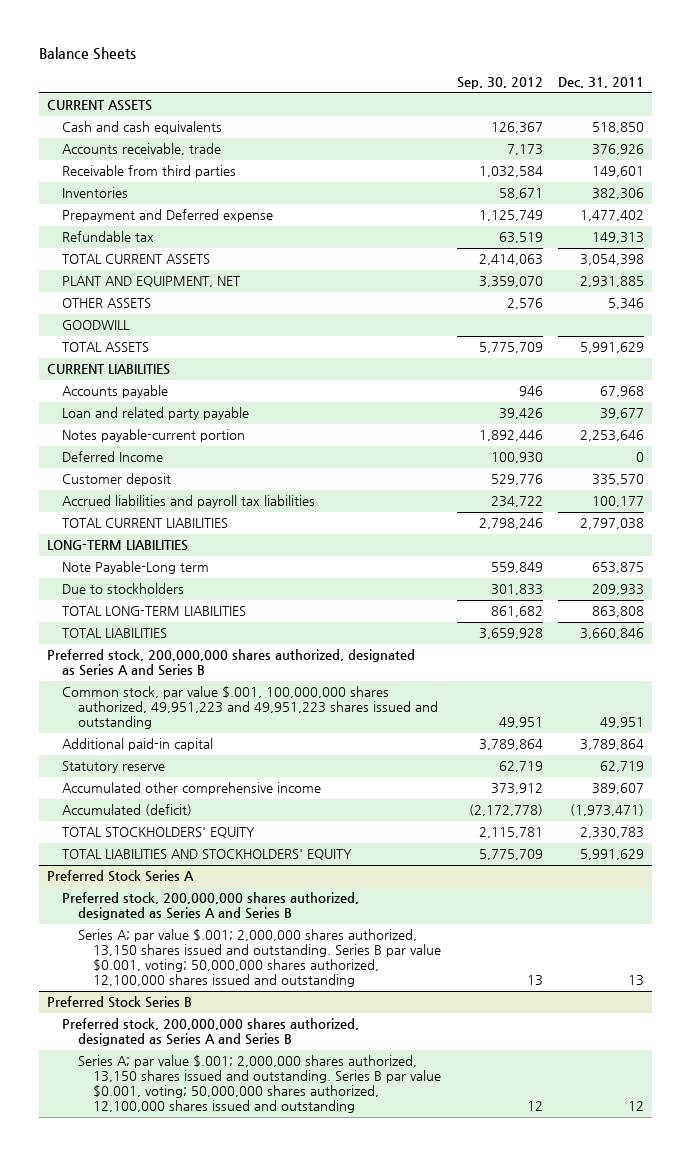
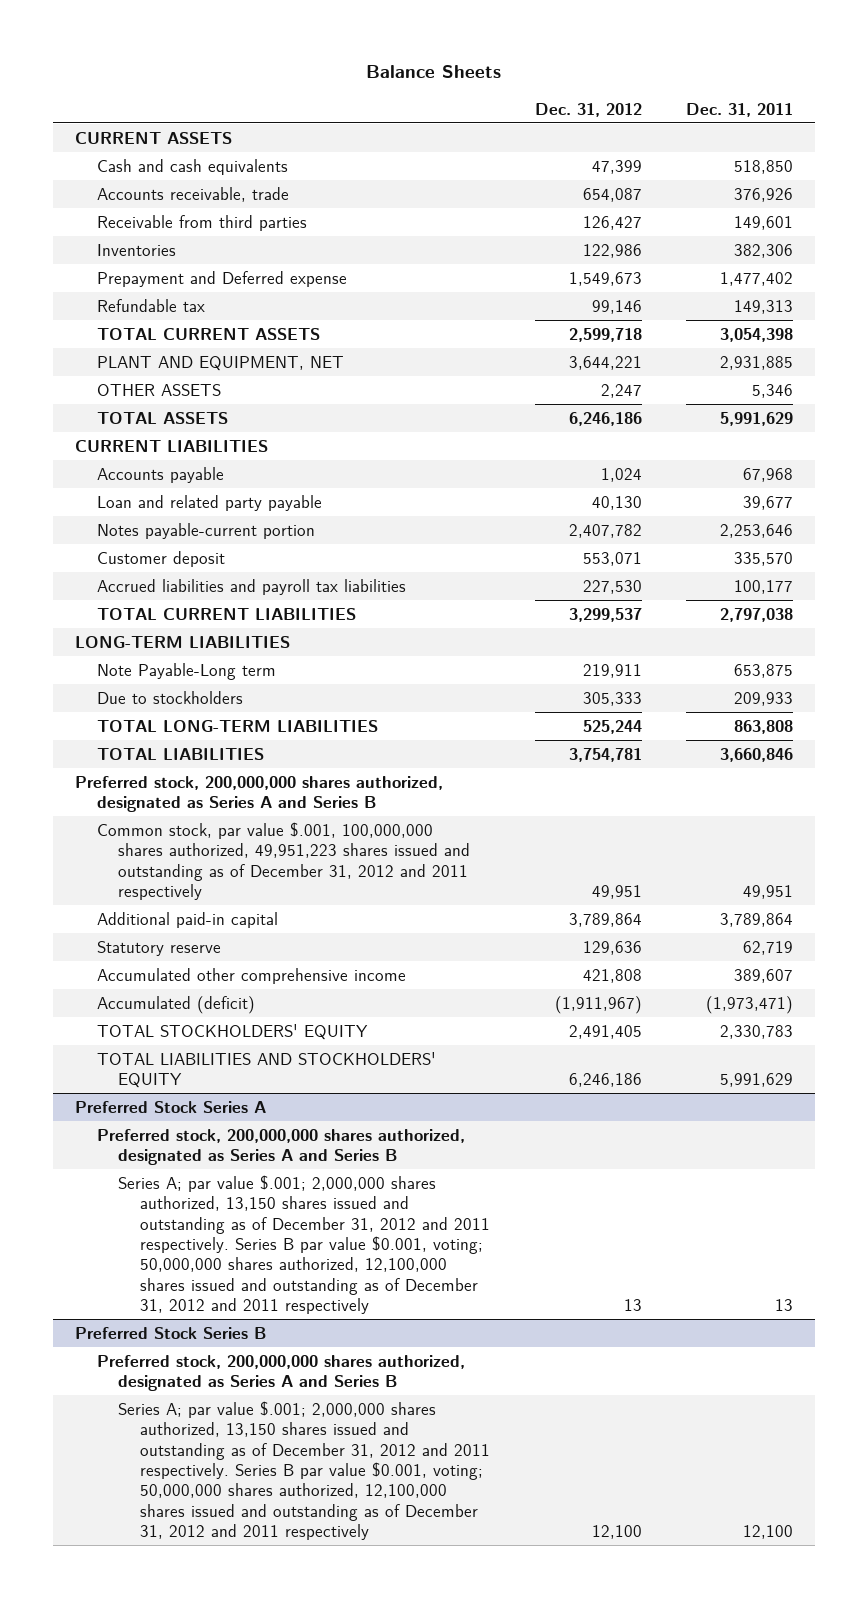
- | Sep. 30, 2012 | Dec. 31, 2011
+ | Dec. 31, 2012 | Dec. 31, 2011
- GOODWILL
- Deferred Income | 100,930 | 0
- Common stock, par value $.001, 100,000,000 shares authorized, 49,951,223 and 49,951,223 shares issued and outstanding | 49,951 | 49,951
+ Common stock, par value $.001, 100,000,000 shares authorized, 49,951,223 shares issued and outstanding as of December 31, 2012 and 2011 respectively | 49,951 | 49,951
@ Preferred Stock Series A
- Series A; par value $.001; 2,000,000 shares authorized, 13,150 shares issued and outstanding. Series B par value $0.001, voting; 50,000,000 shares authorized, 12,100,000 shares issued and outstanding | 13 | 13
+ Series A; par value $.001; 2,000,000 shares authorized, 13,150 shares issued and outstanding as of December 31, 2012 and 2011 respectively. Series B par value $0.001, voting; 50,000,000 shares authorized, 12,100,000 shares issued and outstanding as of December 31, 2012 and 2011 respectively | 13 | 13
@ Preferred Stock Series B
- Series A; par value $.001; 2,000,000 shares authorized, 13,150 shares issued and outstanding. Series B par value $0.001, voting; 50,000,000 shares authorized, 12,100,000 shares issued and outstanding | 12 | 12
+ Series A; par value $.001; 2,000,000 shares authorized, 13,150 shares issued and outstanding as of December 31, 2012 and 2011 respectively. Series B par value $0.001, voting; 50,000,000 shares authorized, 12,100,000 shares issued and outstanding as of December 31, 2012 and 2011 respectively | 12,100 | 12,100

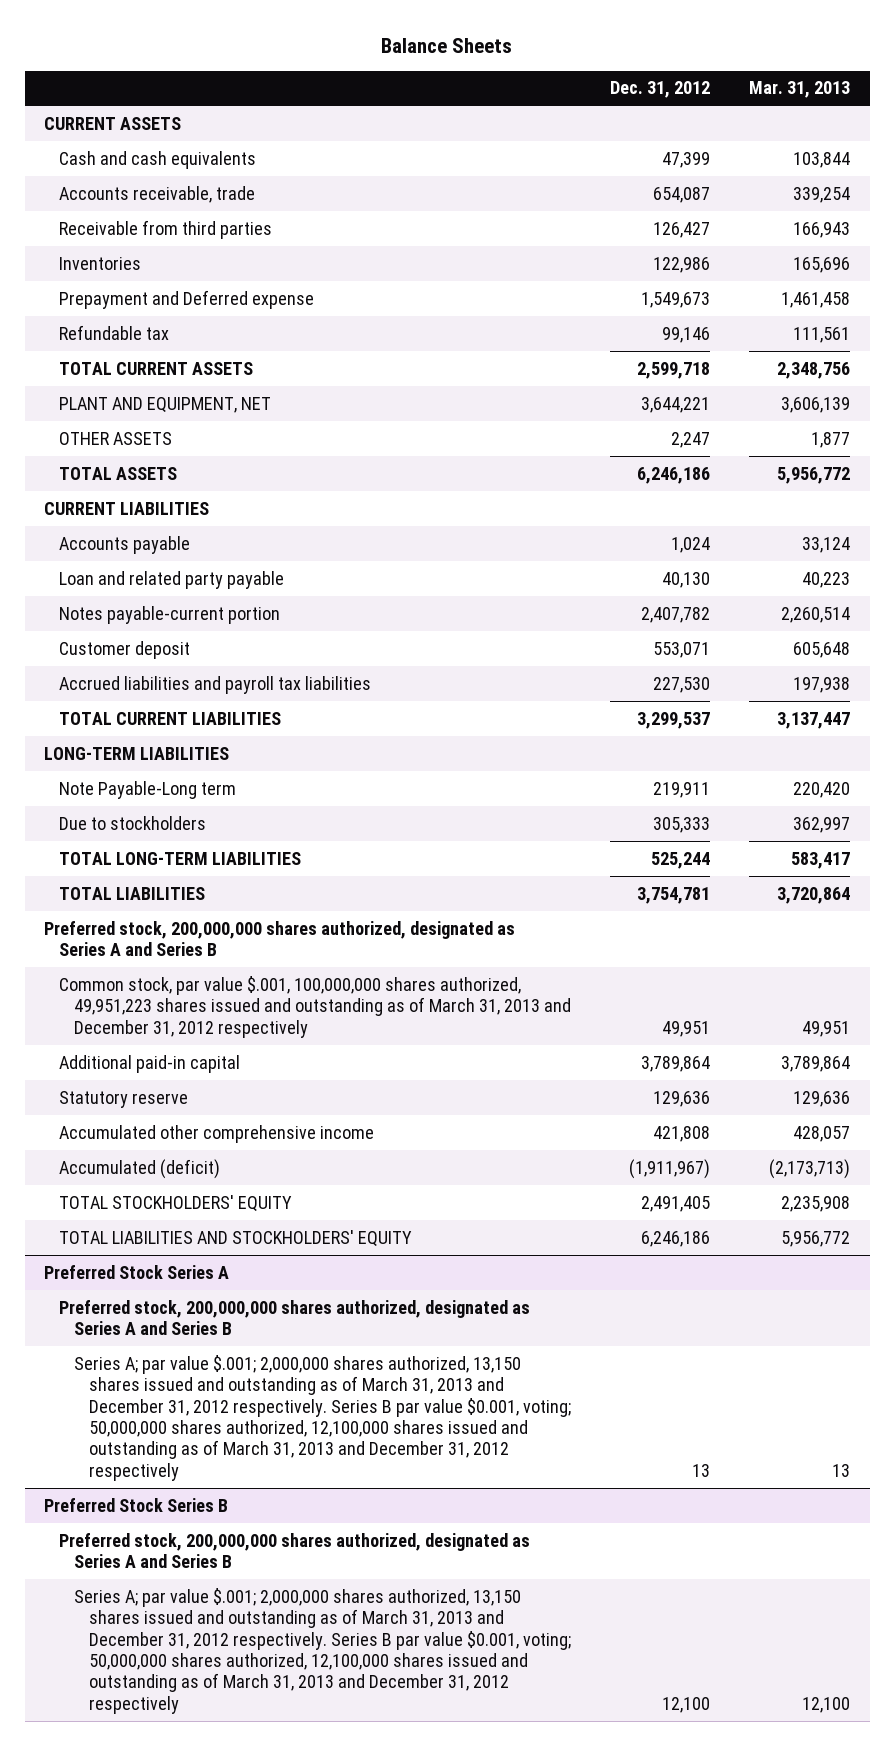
- | Dec. 31, 2012 | Dec. 31, 2011
+ | Dec. 31, 2012 | Mar. 31, 2013
- Common stock, par value $.001, 100,000,000 shares authorized, 49,951,223 shares issued and outstanding as of December 31, 2012 and 2011 respectively | 49,951 | 49,951
+ Common stock, par value $.001, 100,000,000 shares authorized, 49,951,223 shares issued and outstanding as of March 31, 2013 and December 31, 2012 respectively | 49,951 | 49,951
@ Preferred Stock Series A
- Series A; par value $.001; 2,000,000 shares authorized, 13,150 shares issued and outstanding as of December 31, 2012 and 2011 respectively. Series B par value $0.001, voting; 50,000,000 shares authorized, 12,100,000 shares issued and outstanding as of December 31, 2012 and 2011 respectively | 13 | 13
+ Series A; par value $.001; 2,000,000 shares authorized, 13,150 shares issued and outstanding as of March 31, 2013 and December 31, 2012 respectively. Series B par value $0.001, voting; 50,000,000 shares authorized, 12,100,000 shares issued and outstanding as of March 31, 2013 and December 31, 2012 respectively | 13 | 13
@ Preferred Stock Series B
- Series A; par value $.001; 2,000,000 shares authorized, 13,150 shares issued and outstanding as of December 31, 2012 and 2011 respectively. Series B par value $0.001, voting; 50,000,000 shares authorized, 12,100,000 shares issued and outstanding as of December 31, 2012 and 2011 respectively | 12,100 | 12,100
+ Series A; par value $.001; 2,000,000 shares authorized, 13,150 shares issued and outstanding as of March 31, 2013 and December 31, 2012 respectively. Series B par value $0.001, voting; 50,000,000 shares authorized, 12,100,000 shares issued and outstanding as of March 31, 2013 and December 31, 2012 respectively | 12,100 | 12,100

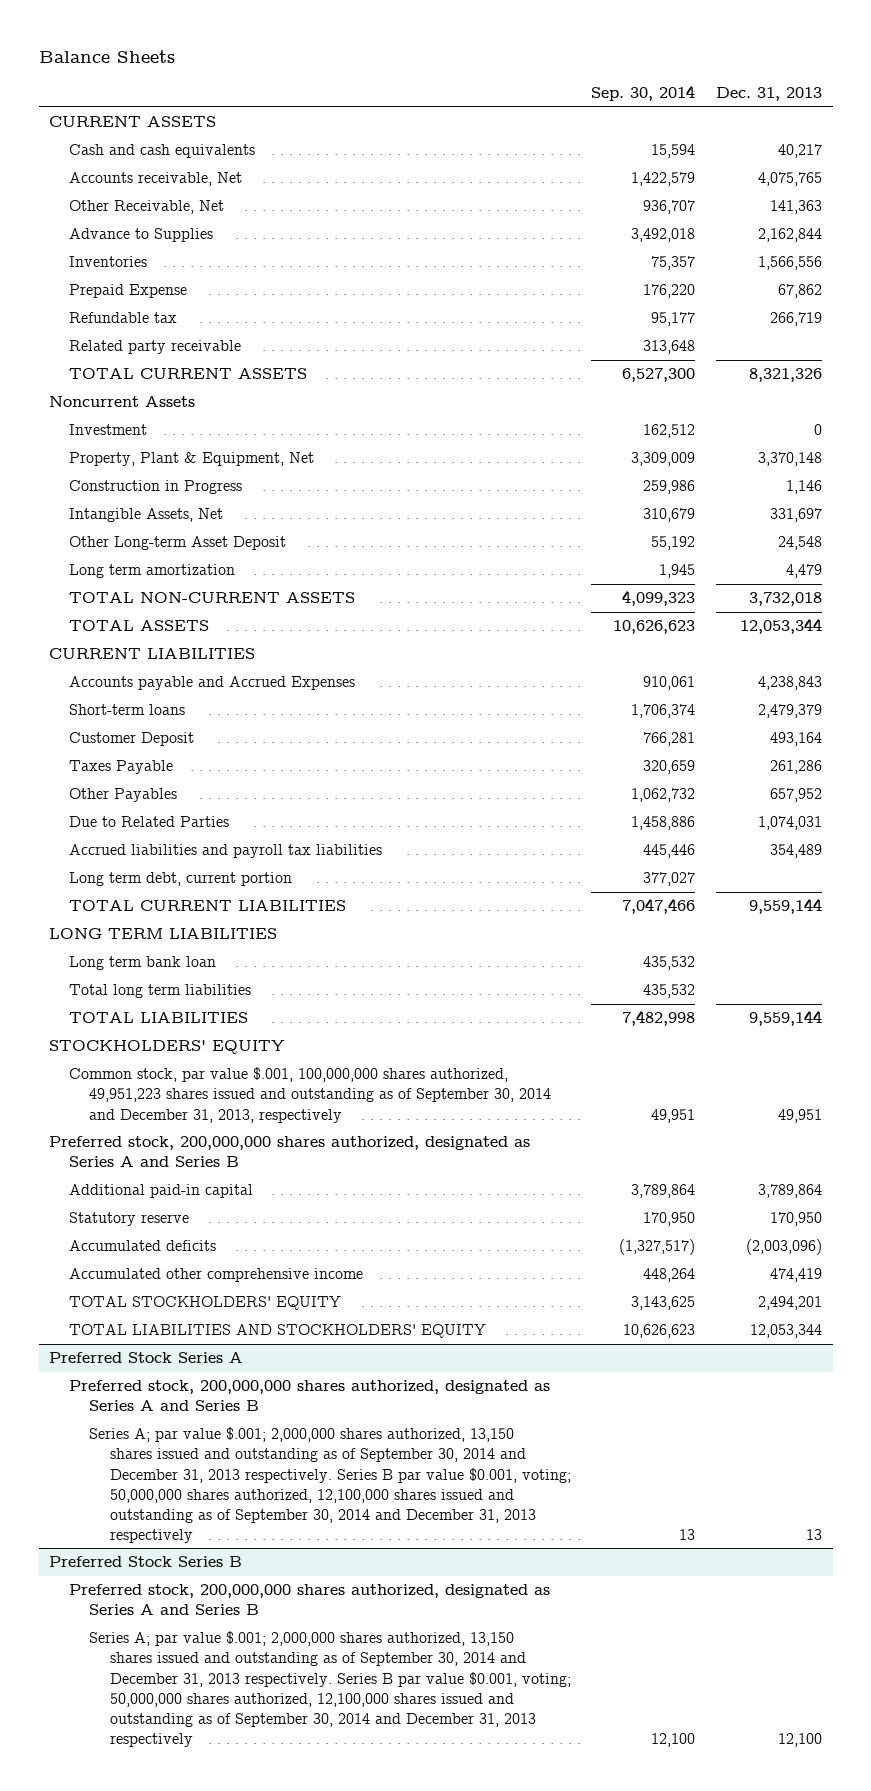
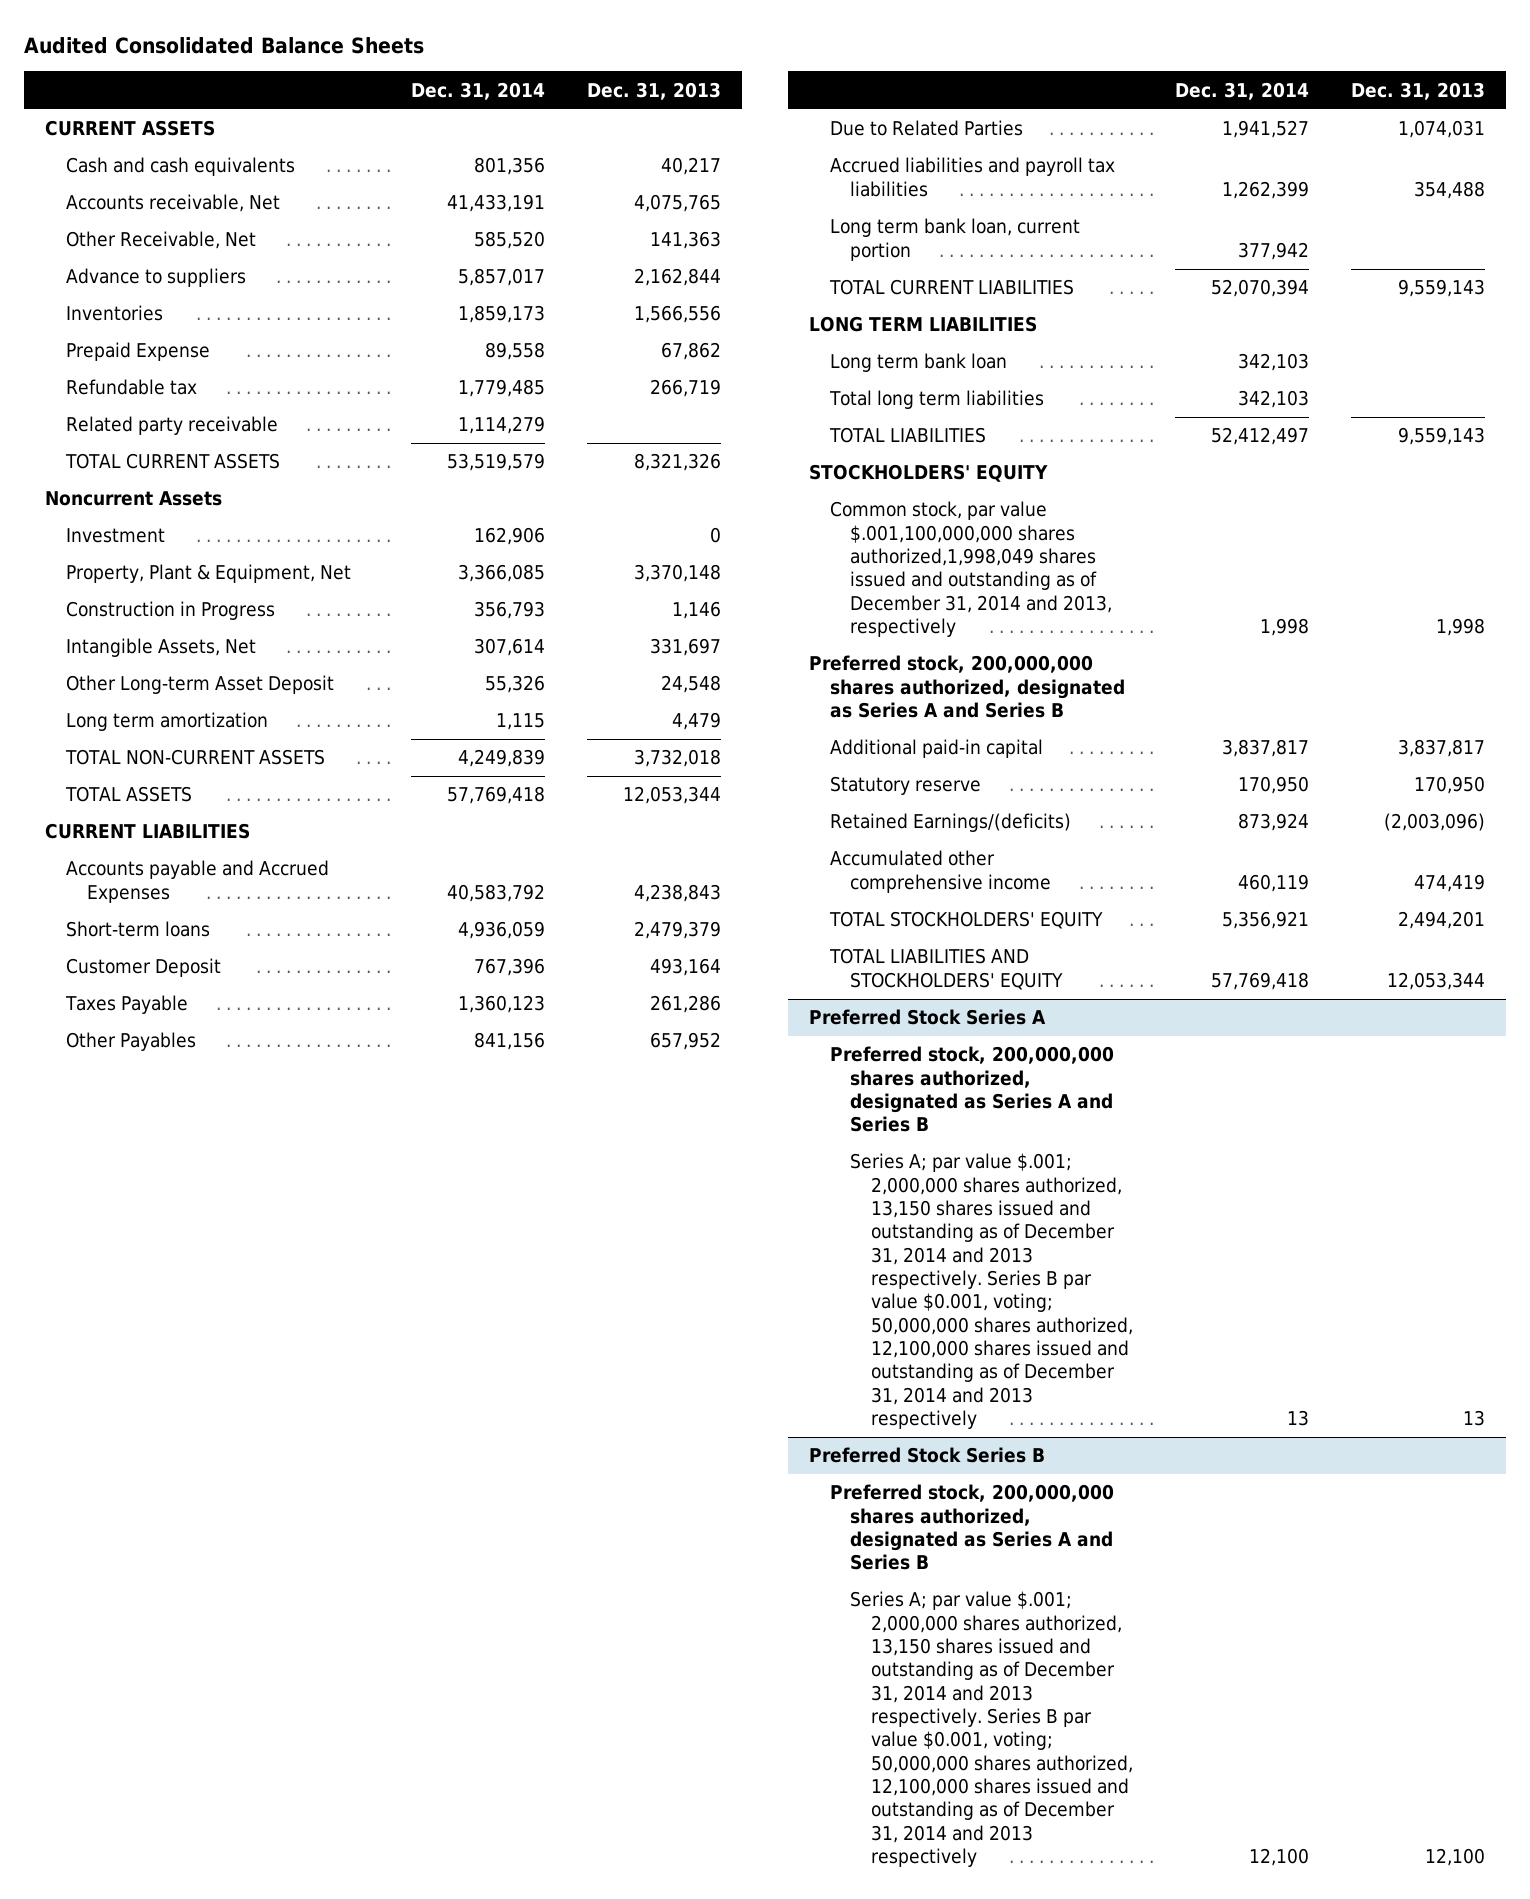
- Balance Sheets
+ Audited Consolidated Balance Sheets
- | Sep. 30, 2014 | Dec. 31, 2013
+ | Dec. 31, 2014 | Dec. 31, 2013
- Advance to Supplies | 3,492,018 | 2,162,844
+ Advance to suppliers | 5,857,017 | 2,162,844
- Accrued liabilities and payroll tax liabilities | 445,446 | 354,489
- Long term debt, current portion | 377,027 |
- TOTAL CURRENT LIABILITIES | 7,047,466 | 9,559,144
+ Accrued liabilities and payroll tax liabilities | 1,262,399 | 354,488
+ Long term bank loan, current portion | 377,942 |
+ TOTAL CURRENT LIABILITIES | 52,070,394 | 9,559,143
- TOTAL LIABILITIES | 7,482,998 | 9,559,144
+ TOTAL LIABILITIES | 52,412,497 | 9,559,143
- Common stock, par value $.001, 100,000,000 shares authorized, 49,951,223 shares issued and outstanding as of September 30, 2014 and December 31, 2013, respectively | 49,951 | 49,951
+ Common stock, par value $.001,100,000,000 shares authorized,1,998,049 shares issued and outstanding as of December 31, 2014 and 2013, respectively | 1,998 | 1,998
- Additional paid-in capital | 3,789,864 | 3,789,864
+ Additional paid-in capital | 3,837,817 | 3,837,817
- Accumulated deficits | (1,327,517) | (2,003,096)
+ Retained Earnings/(deficits) | 873,924 | (2,003,096)
@ Preferred Stock Series A
- Series A; par value $.001; 2,000,000 shares authorized, 13,150 shares issued and outstanding as of September 30, 2014 and December 31, 2013 respectively. Series B par value $0.001, voting; 50,000,000 shares authorized, 12,100,000 shares issued and outstanding as of September 30, 2014 and December 31, 2013 respectively | 13 | 13
+ Series A; par value $.001; 2,000,000 shares authorized, 13,150 shares issued and outstanding as of December 31, 2014 and 2013 respectively. Series B par value $0.001, voting; 50,000,000 shares authorized, 12,100,000 shares issued and outstanding as of December 31, 2014 and 2013 respectively | 13 | 13
@ Preferred Stock Series B
- Series A; par value $.001; 2,000,000 shares authorized, 13,150 shares issued and outstanding as of September 30, 2014 and December 31, 2013 respectively. Series B par value $0.001, voting; 50,000,000 shares authorized, 12,100,000 shares issued and outstanding as of September 30, 2014 and December 31, 2013 respectively | 12,100 | 12,100
+ Series A; par value $.001; 2,000,000 shares authorized, 13,150 shares issued and outstanding as of December 31, 2014 and 2013 respectively. Series B par value $0.001, voting; 50,000,000 shares authorized, 12,100,000 shares issued and outstanding as of December 31, 2014 and 2013 respectively | 12,100 | 12,100

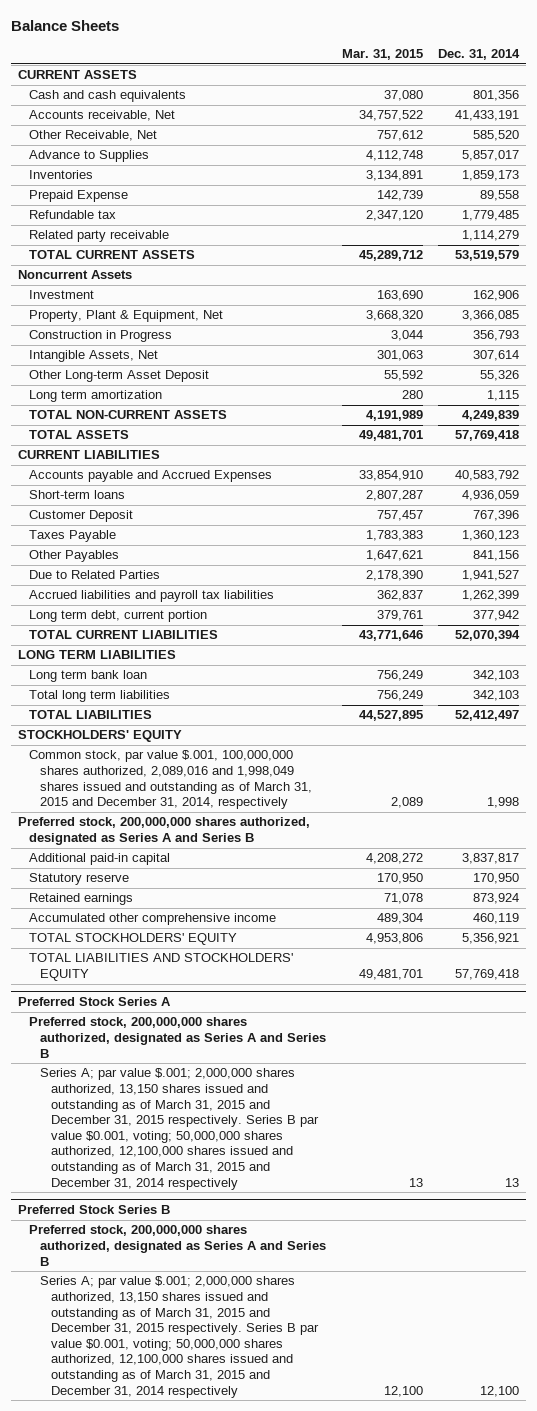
- Audited Consolidated Balance Sheets
+ Balance Sheets
- | Dec. 31, 2014 | Dec. 31, 2013
+ | Mar. 31, 2015 | Dec. 31, 2014
- Advance to suppliers | 5,857,017 | 2,162,844
+ Advance to Supplies | 4,112,748 | 5,857,017
- Long term bank loan, current portion | 377,942 |
+ Long term debt, current portion | 379,761 | 377,942
- Common stock, par value $.001,100,000,000 shares authorized,1,998,049 shares issued and outstanding as of December 31, 2014 and 2013, respectively | 1,998 | 1,998
+ Common stock, par value $.001, 100,000,000 shares authorized, 2,089,016 and 1,998,049 shares issued and outstanding as of March 31, 2015 and December 31, 2014, respectively | 2,089 | 1,998
- Retained Earnings/(deficits) | 873,924 | (2,003,096)
+ Retained earnings | 71,078 | 873,924
@ Preferred Stock Series A
- Series A; par value $.001; 2,000,000 shares authorized, 13,150 shares issued and outstanding as of December 31, 2014 and 2013 respectively. Series B par value $0.001, voting; 50,000,000 shares authorized, 12,100,000 shares issued and outstanding as of December 31, 2014 and 2013 respectively | 13 | 13
+ Series A; par value $.001; 2,000,000 shares authorized, 13,150 shares issued and outstanding as of March 31, 2015 and December 31, 2015 respectively. Series B par value $0.001, voting; 50,000,000 shares authorized, 12,100,000 shares issued and outstanding as of March 31, 2015 and December 31, 2014 respectively | 13 | 13
@ Preferred Stock Series B
- Series A; par value $.001; 2,000,000 shares authorized, 13,150 shares issued and outstanding as of December 31, 2014 and 2013 respectively. Series B par value $0.001, voting; 50,000,000 shares authorized, 12,100,000 shares issued and outstanding as of December 31, 2014 and 2013 respectively | 12,100 | 12,100
+ Series A; par value $.001; 2,000,000 shares authorized, 13,150 shares issued and outstanding as of March 31, 2015 and December 31, 2015 respectively. Series B par value $0.001, voting; 50,000,000 shares authorized, 12,100,000 shares issued and outstanding as of March 31, 2015 and December 31, 2014 respectively | 12,100 | 12,100

